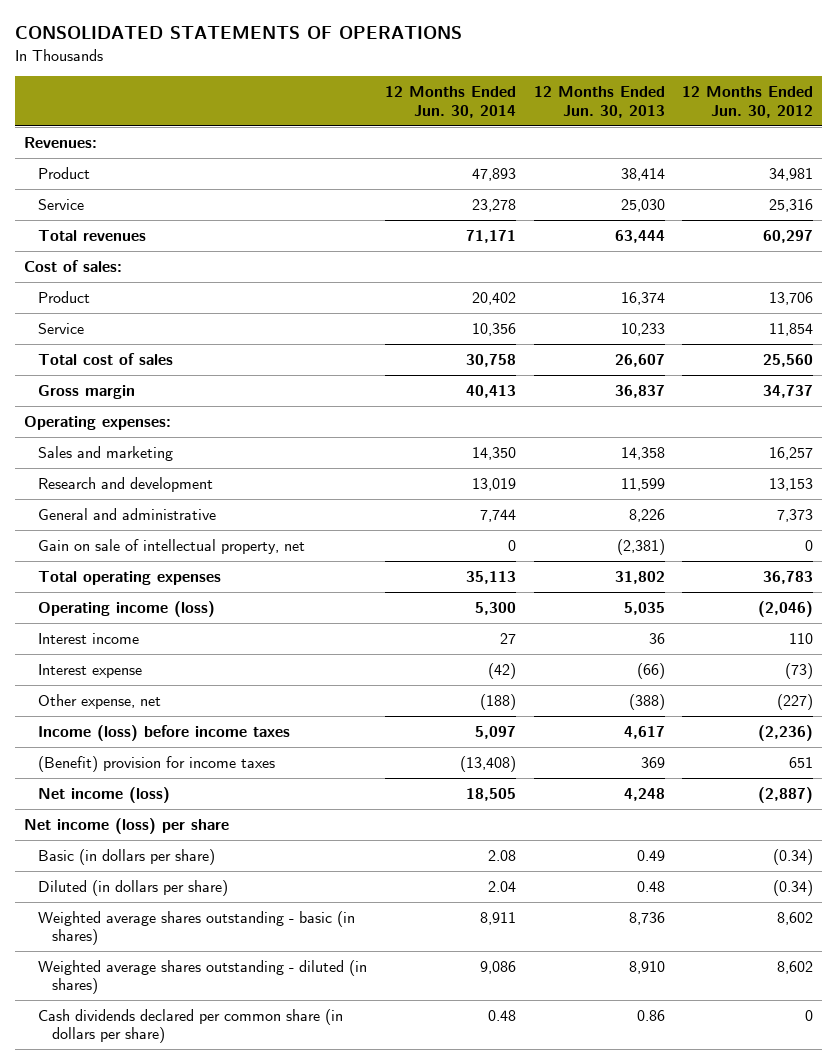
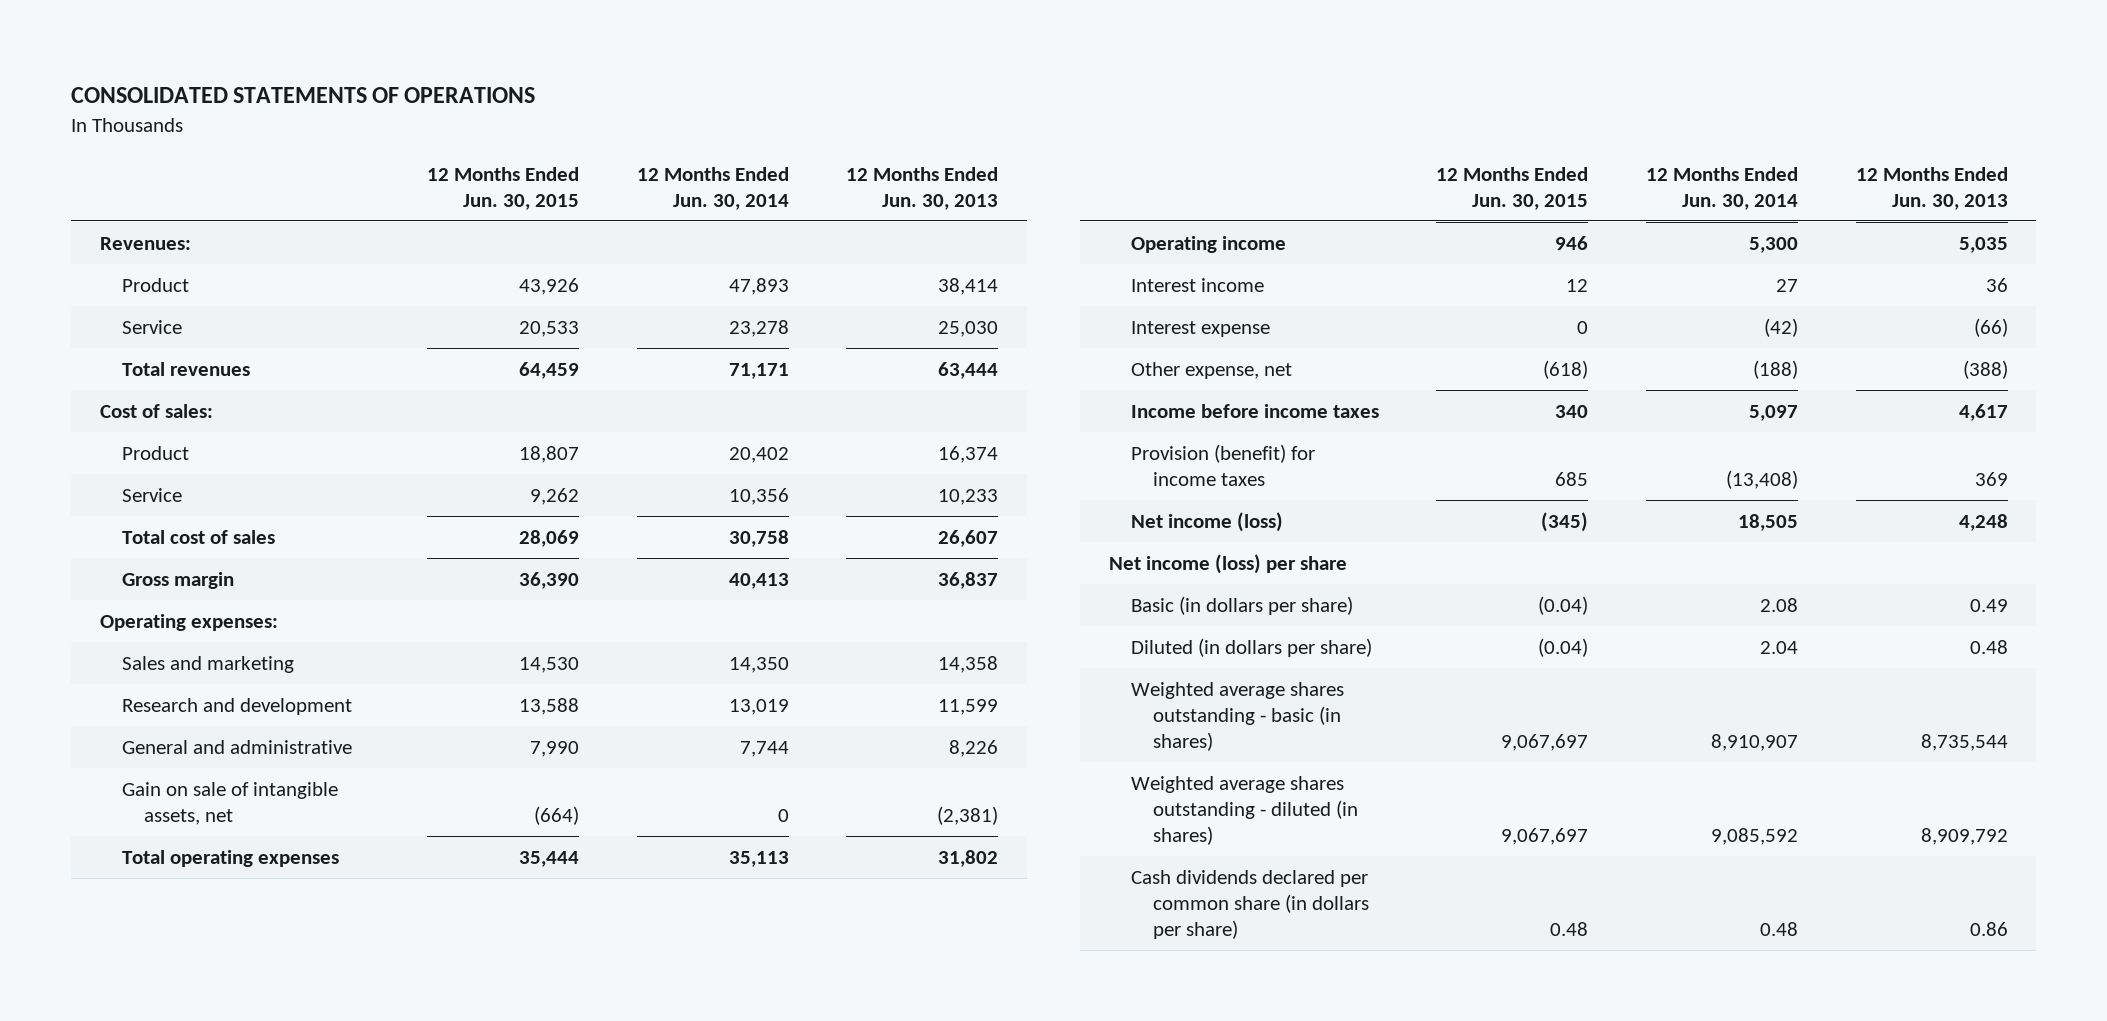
- | 12 Months Ended Jun. 30, 2014 | 12 Months Ended Jun. 30, 2013 | 12 Months Ended Jun. 30, 2012
+ | 12 Months Ended Jun. 30, 2015 | 12 Months Ended Jun. 30, 2014 | 12 Months Ended Jun. 30, 2013
- Gain on sale of intellectual property, net | 0 | (2,381) | 0
+ Gain on sale of intangible assets, net | (664) | 0 | (2,381)
- Operating income (loss) | 5,300 | 5,035 | (2,046)
+ Operating income | 946 | 5,300 | 5,035
- Income (loss) before income taxes | 5,097 | 4,617 | (2,236)
- (Benefit) provision for income taxes | (13,408) | 369 | 651
+ Income before income taxes | 340 | 5,097 | 4,617
+ Provision (benefit) for income taxes | 685 | (13,408) | 369
- Weighted average shares outstanding - basic (in shares) | 8,911 | 8,736 | 8,602
- Weighted average shares outstanding - diluted (in shares) | 9,086 | 8,910 | 8,602
+ Weighted average shares outstanding - basic (in shares) | 9,067,697 | 8,910,907 | 8,735,544
+ Weighted average shares outstanding - diluted (in shares) | 9,067,697 | 9,085,592 | 8,909,792

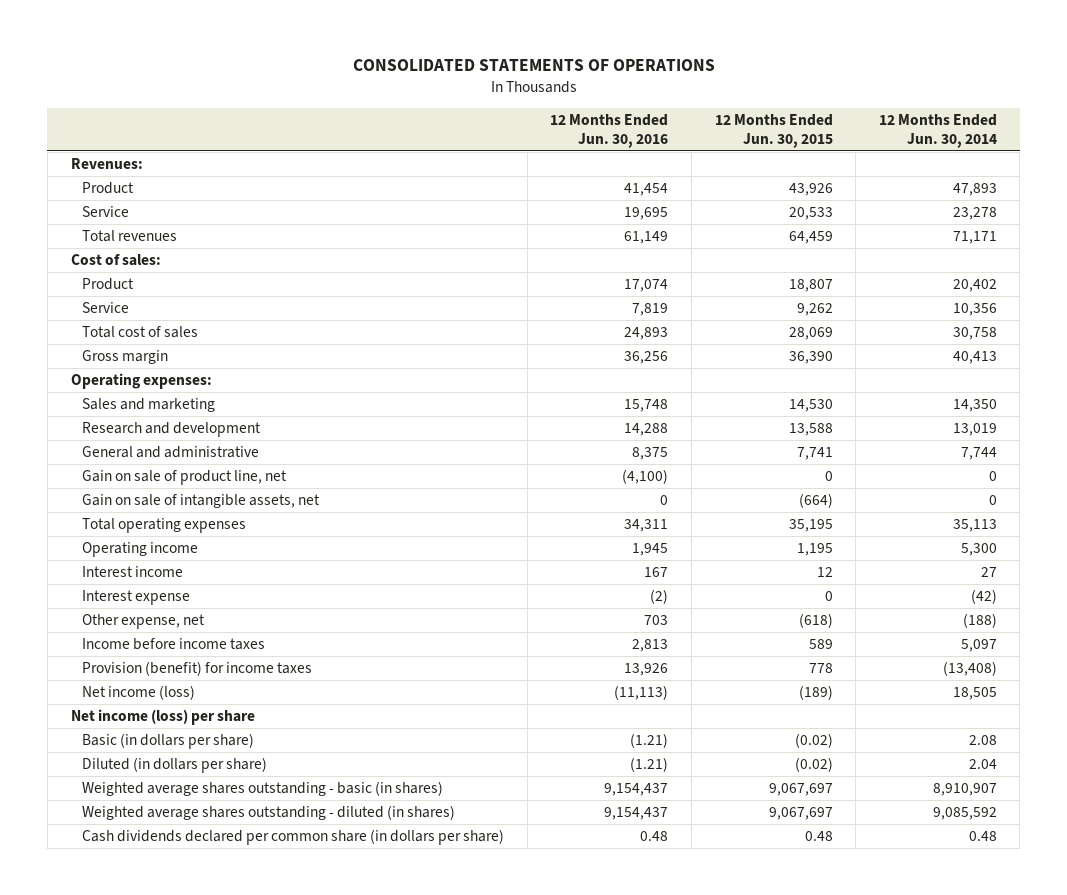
- | 12 Months Ended Jun. 30, 2015 | 12 Months Ended Jun. 30, 2014 | 12 Months Ended Jun. 30, 2013
+ | 12 Months Ended Jun. 30, 2016 | 12 Months Ended Jun. 30, 2015 | 12 Months Ended Jun. 30, 2014
- General and administrative | 7,990 | 7,744 | 8,226
+ General and administrative | 8,375 | 7,741 | 7,744
+ Gain on sale of product line, net | (4,100) | 0 | 0
- Total operating expenses | 35,444 | 35,113 | 31,802
- Operating income | 946 | 5,300 | 5,035
+ Total operating expenses | 34,311 | 35,195 | 35,113
+ Operating income | 1,945 | 1,195 | 5,300
- Income before income taxes | 340 | 5,097 | 4,617
- Provision (benefit) for income taxes | 685 | (13,408) | 369
- Net income (loss) | (345) | 18,505 | 4,248
+ Income before income taxes | 2,813 | 589 | 5,097
+ Provision (benefit) for income taxes | 13,926 | 778 | (13,408)
+ Net income (loss) | (11,113) | (189) | 18,505
- Basic (in dollars per share) | (0.04) | 2.08 | 0.49
- Diluted (in dollars per share) | (0.04) | 2.04 | 0.48
+ Basic (in dollars per share) | (1.21) | (0.02) | 2.08
+ Diluted (in dollars per share) | (1.21) | (0.02) | 2.04

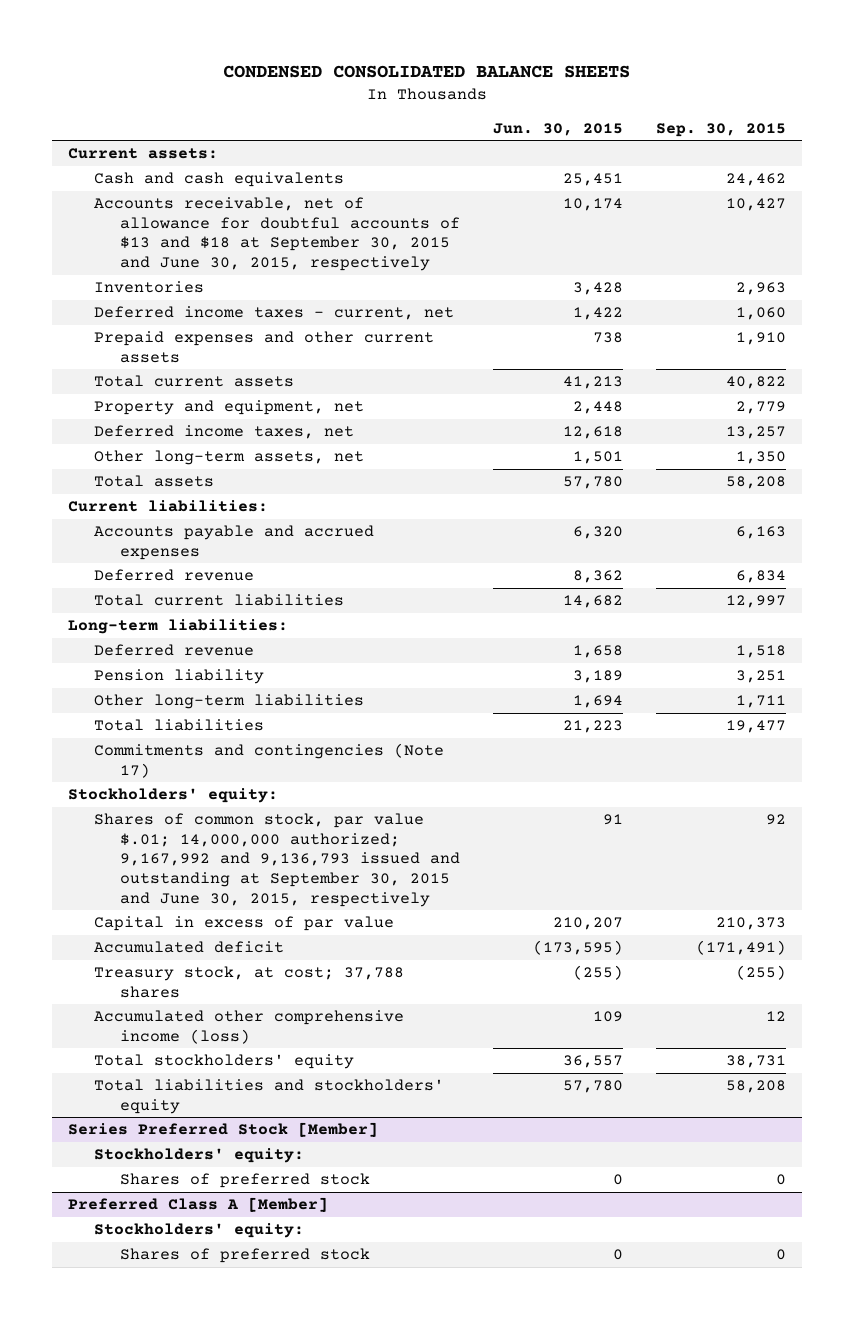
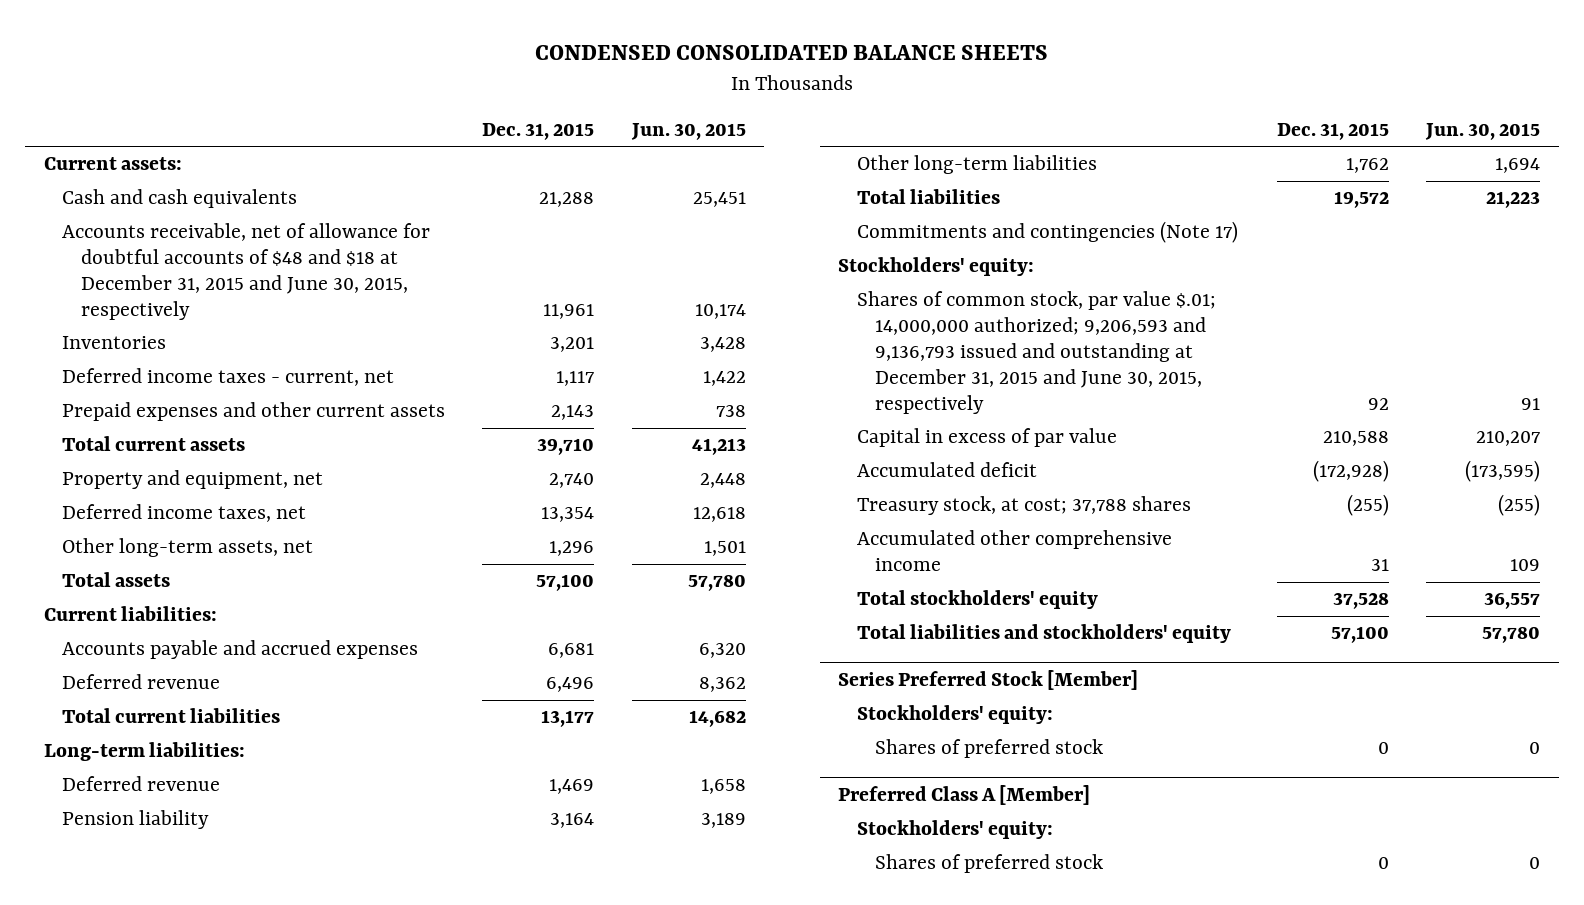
- | Jun. 30, 2015 | Sep. 30, 2015
+ | Dec. 31, 2015 | Jun. 30, 2015
- Accounts receivable, net of allowance for doubtful accounts of $13 and $18 at September 30, 2015 and June 30, 2015, respectively | 10,174 | 10,427
+ Accounts receivable, net of allowance for doubtful accounts of $48 and $18 at December 31, 2015 and June 30, 2015, respectively | 11,961 | 10,174
- Shares of common stock, par value $.01; 14,000,000 authorized; 9,167,992 and 9,136,793 issued and outstanding at September 30, 2015 and June 30, 2015, respectively | 91 | 92
+ Shares of common stock, par value $.01; 14,000,000 authorized; 9,206,593 and 9,136,793 issued and outstanding at December 31, 2015 and June 30, 2015, respectively | 92 | 91
- Accumulated other comprehensive income (loss) | 109 | 12
+ Accumulated other comprehensive income | 31 | 109

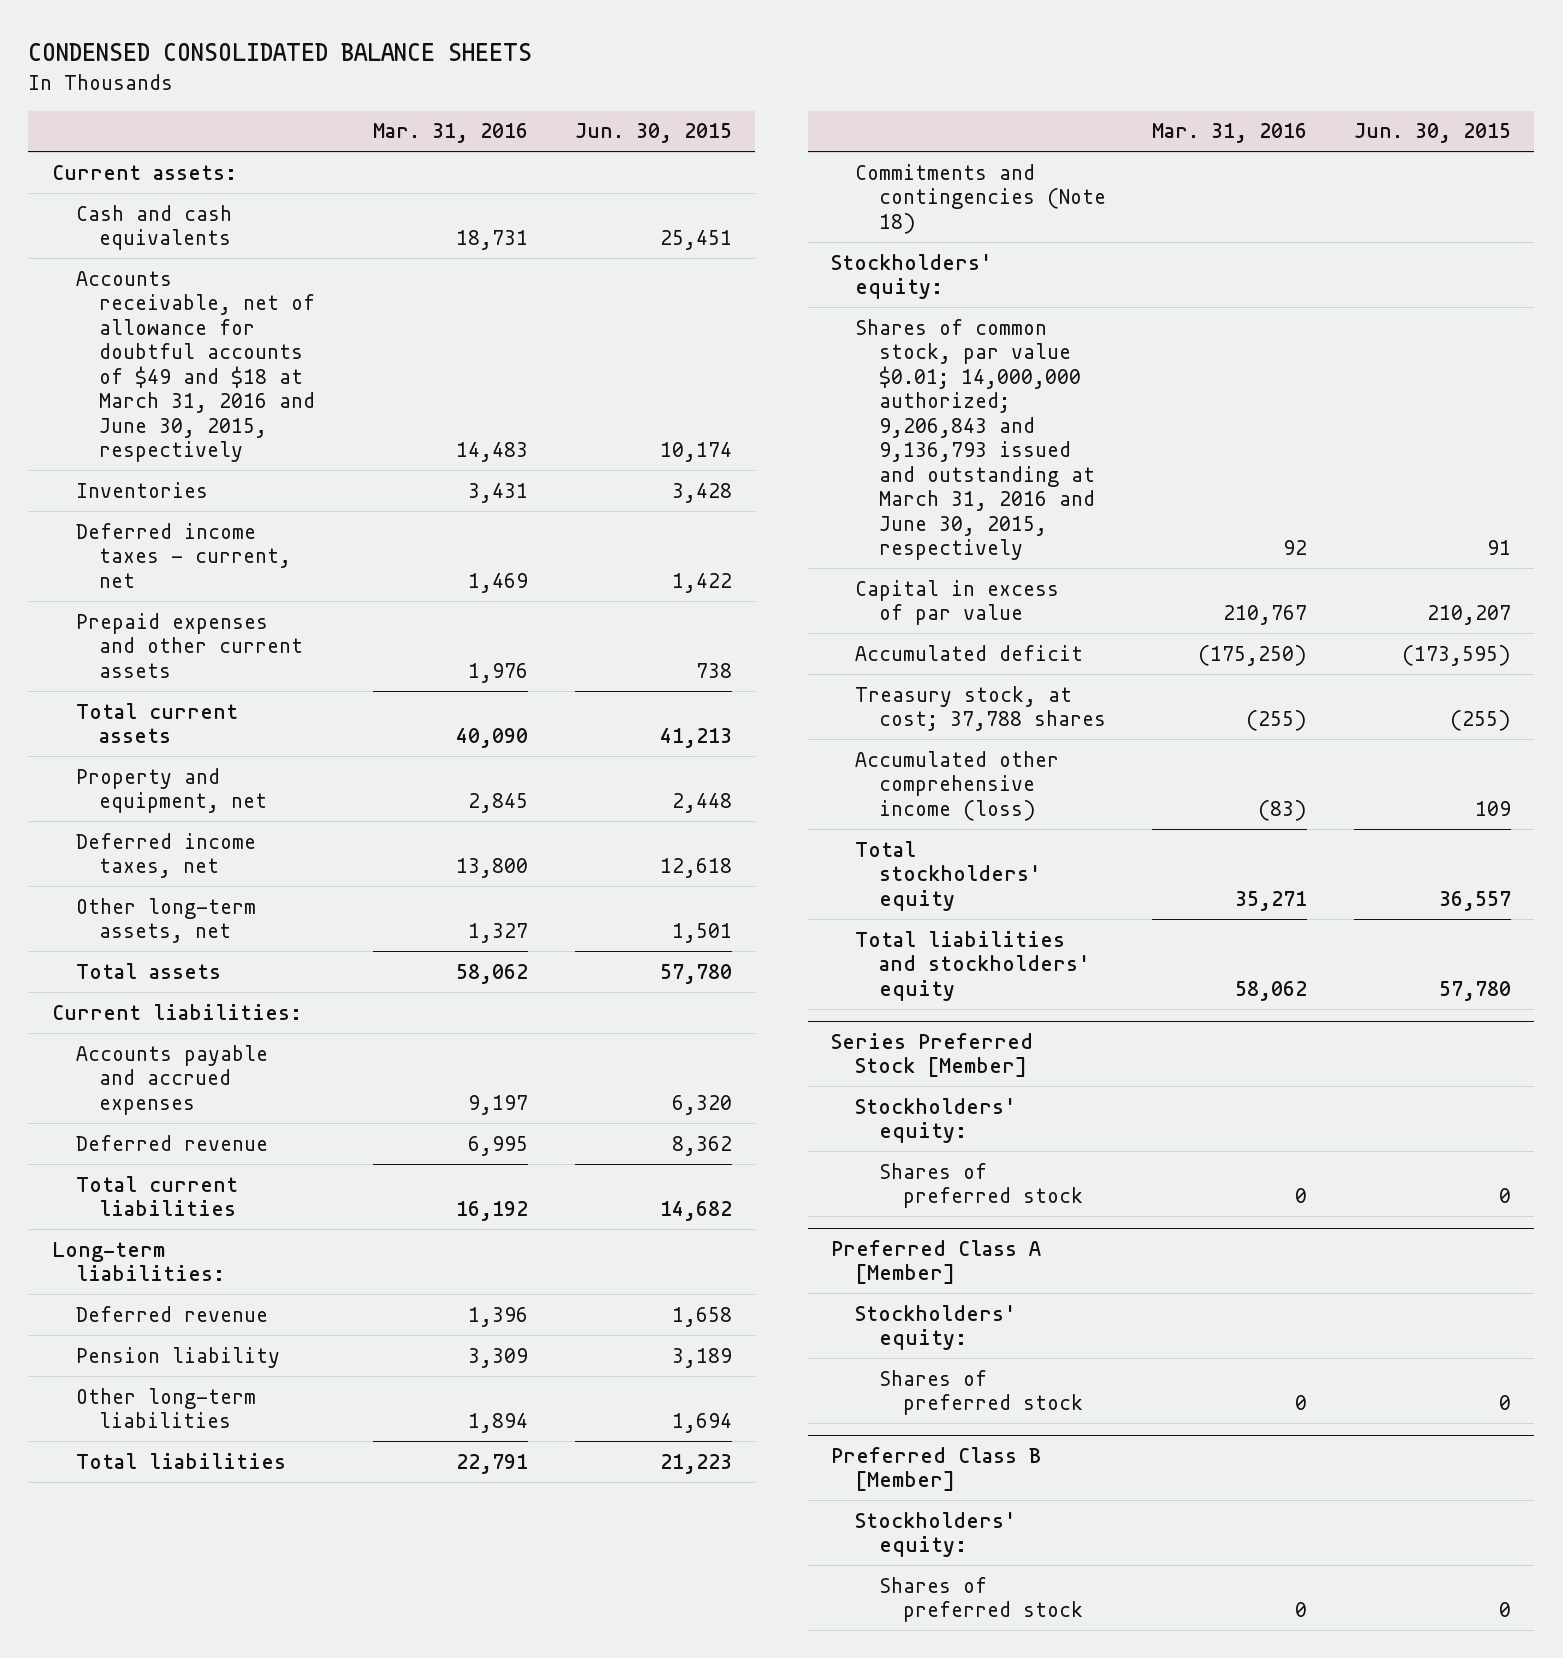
- | Dec. 31, 2015 | Jun. 30, 2015
+ | Mar. 31, 2016 | Jun. 30, 2015
- Accounts receivable, net of allowance for doubtful accounts of $48 and $18 at December 31, 2015 and June 30, 2015, respectively | 11,961 | 10,174
+ Accounts receivable, net of allowance for doubtful accounts of $49 and $18 at March 31, 2016 and June 30, 2015, respectively | 14,483 | 10,174
- Commitments and contingencies (Note 17)
+ Commitments and contingencies (Note 18)
- Shares of common stock, par value $.01; 14,000,000 authorized; 9,206,593 and 9,136,793 issued and outstanding at December 31, 2015 and June 30, 2015, respectively | 92 | 91
+ Shares of common stock, par value $0.01; 14,000,000 authorized; 9,206,843 and 9,136,793 issued and outstanding at March 31, 2016 and June 30, 2015, respectively | 92 | 91
- Accumulated other comprehensive income | 31 | 109
+ Accumulated other comprehensive income (loss) | (83) | 109
+ Preferred Class B [Member]
+ Stockholders' equity:
+ Shares of preferred stock | 0 | 0

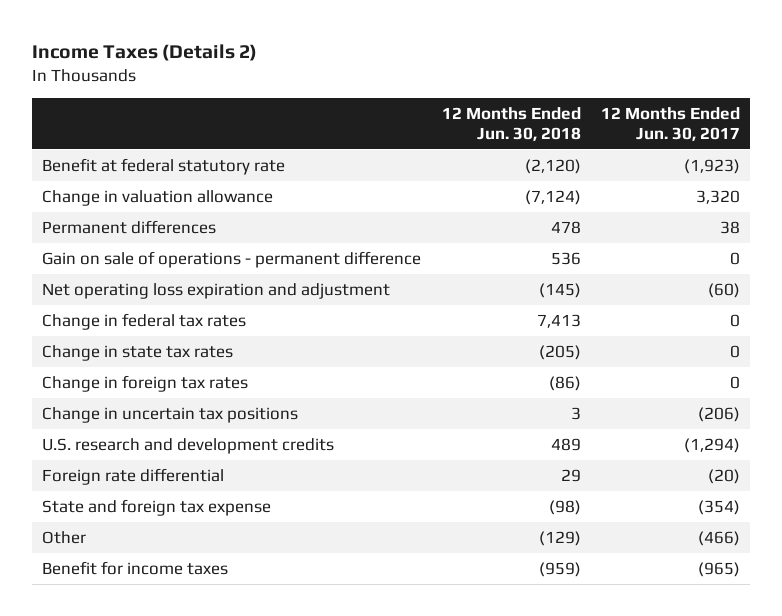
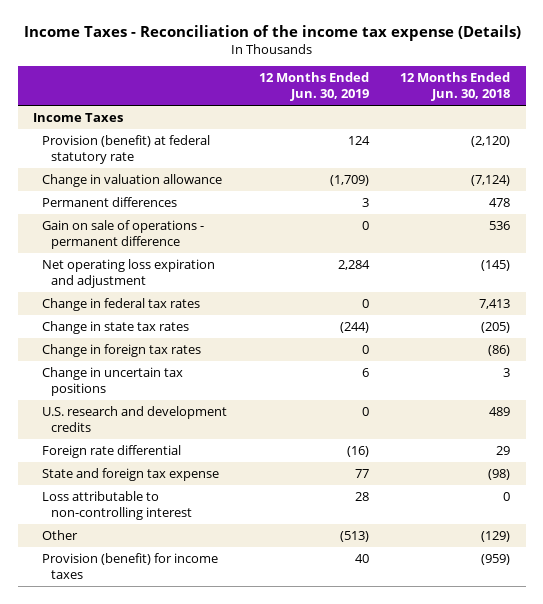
- Income Taxes (Details 2)
+ Income Taxes - Reconciliation of the income tax expense (Details)
- | 12 Months Ended Jun. 30, 2018 | 12 Months Ended Jun. 30, 2017
+ | 12 Months Ended Jun. 30, 2019 | 12 Months Ended Jun. 30, 2018
- Benefit at federal statutory rate | (2,120) | (1,923)
+ Income Taxes
+ Provision (benefit) at federal statutory rate | 124 | (2,120)
+ Loss attributable to non-controlling interest | 28 | 0
- Benefit for income taxes | (959) | (965)
+ Provision (benefit) for income taxes | 40 | (959)

